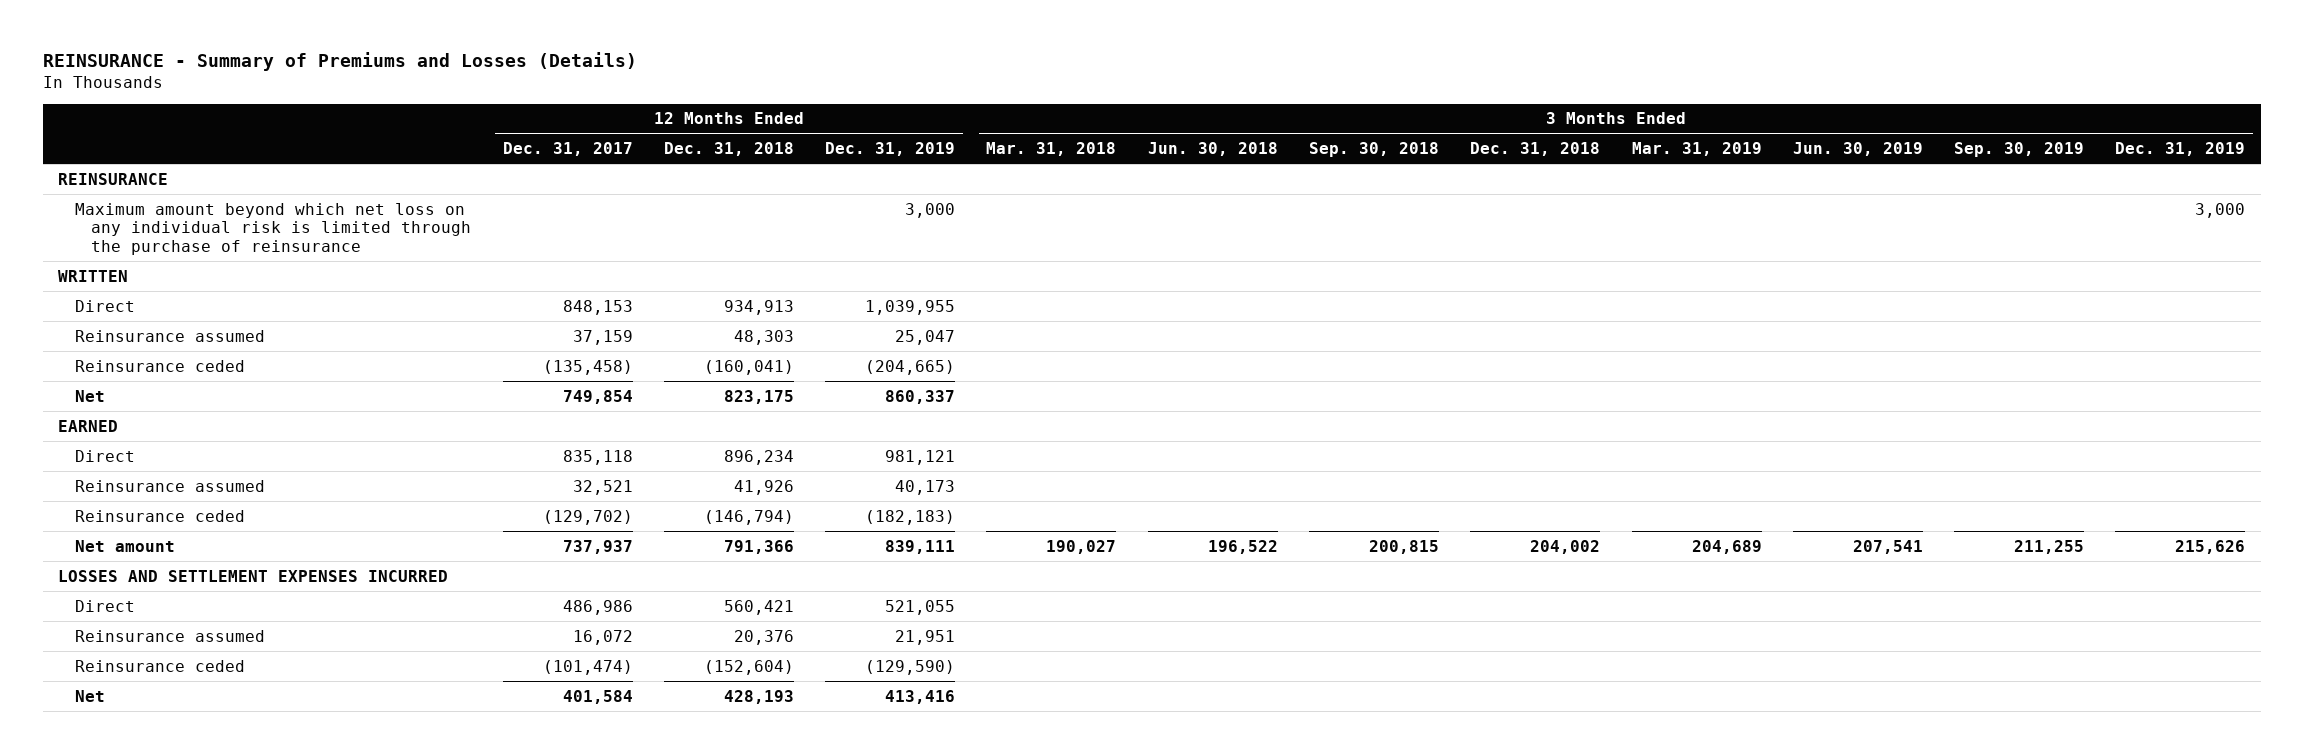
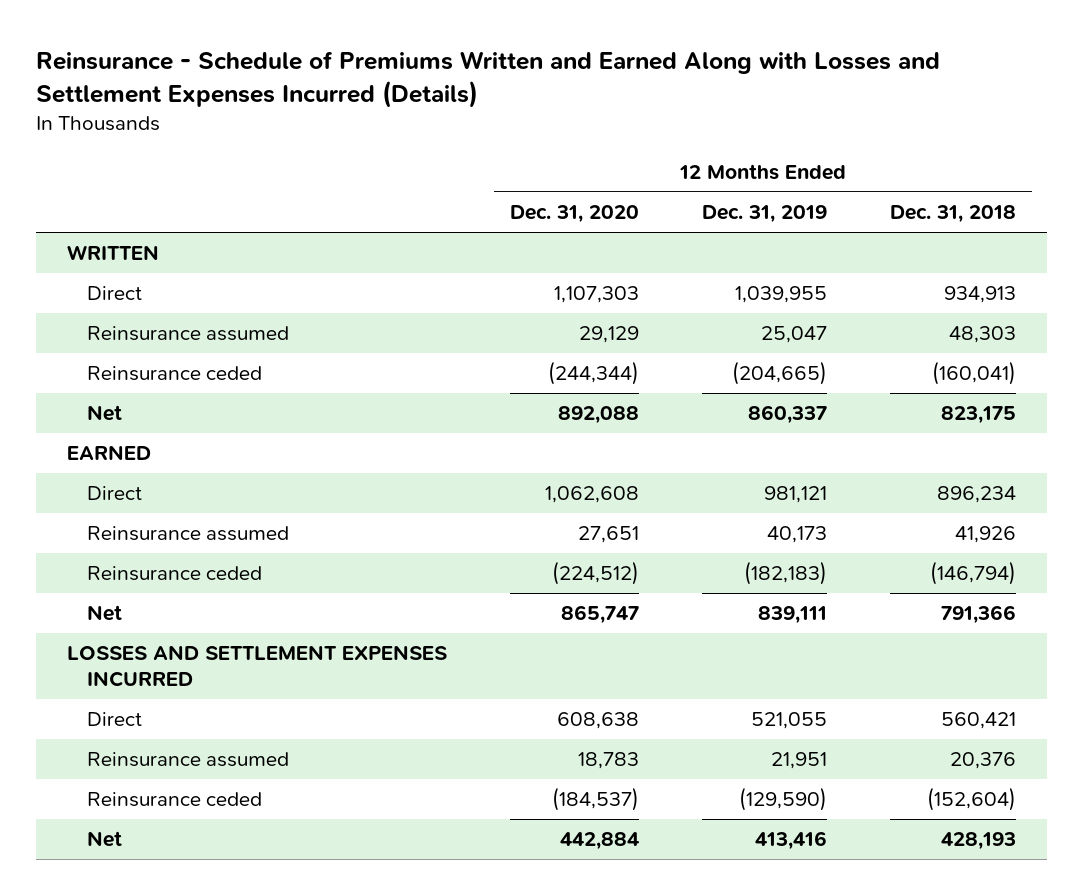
- REINSURANCE - Summary of Premiums and Losses (Details)
+ Reinsurance - Schedule of Premiums Written and Earned Along with Losses and Settlement Expenses Incurred (Details)
- | 12 Months Ended Dec. 31, 2017 | 12 Months Ended Dec. 31, 2018 | 12 Months Ended Dec. 31, 2019 | 3 Months Ended Mar. 31, 2018 | 3 Months Ended Jun. 30, 2018 | 3 Months Ended Sep. 30, 2018 | 3 Months Ended Dec. 31, 2018 | 3 Months Ended Mar. 31, 2019 | 3 Months Ended Jun. 30, 2019 | 3 Months Ended Sep. 30, 2019 | 3 Months Ended Dec. 31, 2019
+ | 12 Months Ended Dec. 31, 2020 | 12 Months Ended Dec. 31, 2019 | 12 Months Ended Dec. 31, 2018
- REINSURANCE
- Maximum amount beyond which net loss on any individual risk is limited through the purchase of reinsurance | | | 3,000 | | | | | | | | 3,000
- Net amount | 737,937 | 791,366 | 839,111 | 190,027 | 196,522 | 200,815 | 204,002 | 204,689 | 207,541 | 211,255 | 215,626
+ Net | 865,747 | 839,111 | 791,366

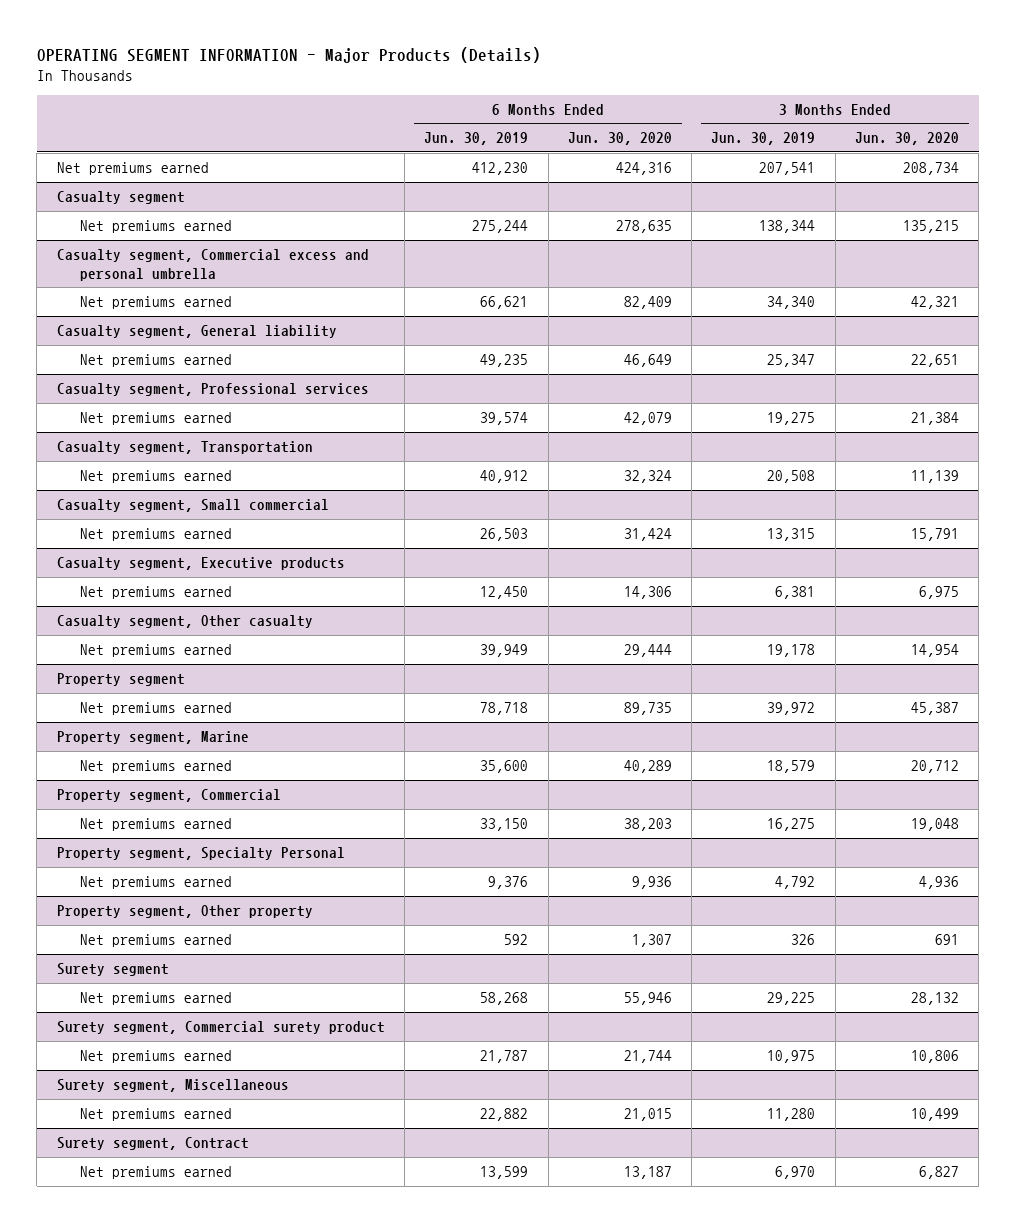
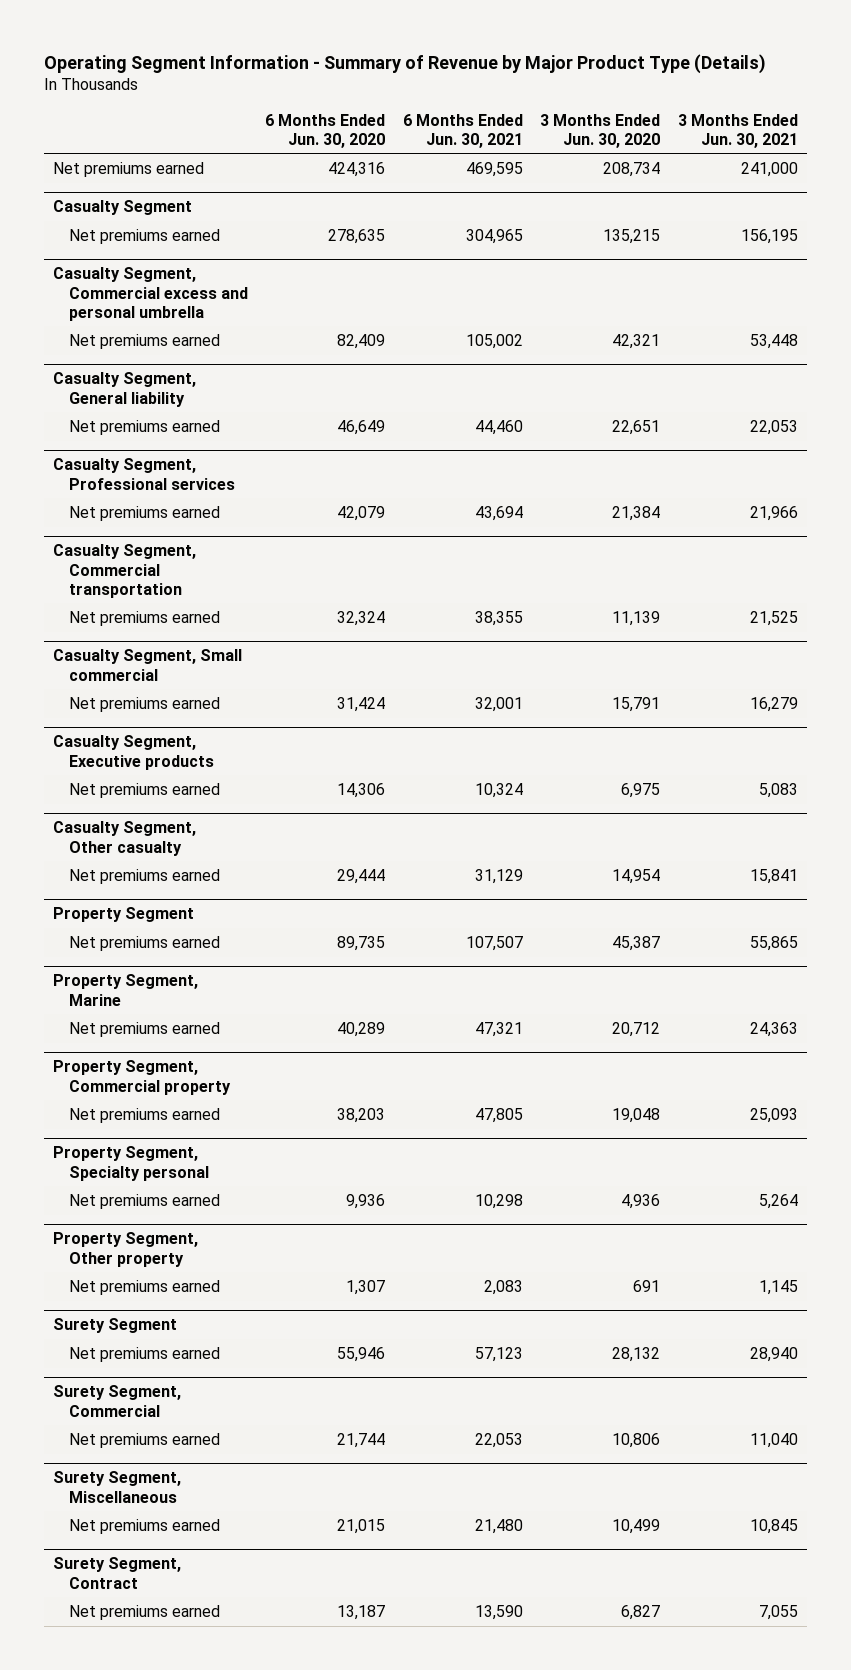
- OPERATING SEGMENT INFORMATION - Major Products (Details)
+ Operating Segment Information - Summary of Revenue by Major Product Type (Details)
- | 6 Months Ended Jun. 30, 2019 | 6 Months Ended Jun. 30, 2020 | 3 Months Ended Jun. 30, 2019 | 3 Months Ended Jun. 30, 2020
+ | 6 Months Ended Jun. 30, 2020 | 6 Months Ended Jun. 30, 2021 | 3 Months Ended Jun. 30, 2020 | 3 Months Ended Jun. 30, 2021
- Casualty segment
+ Casualty Segment
- Casualty segment, Commercial excess and personal umbrella
+ Casualty Segment, Commercial excess and personal umbrella
- Casualty segment, General liability
+ Casualty Segment, General liability
- Casualty segment, Professional services
+ Casualty Segment, Professional services
- Casualty segment, Transportation
+ Casualty Segment, Commercial transportation
- Casualty segment, Small commercial
+ Casualty Segment, Small commercial
- Casualty segment, Executive products
+ Casualty Segment, Executive products
- Casualty segment, Other casualty
+ Casualty Segment, Other casualty
- Property segment
+ Property Segment
- Property segment, Marine
+ Property Segment, Marine
- Property segment, Commercial
+ Property Segment, Commercial property
- Property segment, Specialty Personal
+ Property Segment, Specialty personal
- Property segment, Other property
+ Property Segment, Other property
- Surety segment
+ Surety Segment
- Surety segment, Commercial surety product
+ Surety Segment, Commercial
- Surety segment, Miscellaneous
+ Surety Segment, Miscellaneous
- Surety segment, Contract
+ Surety Segment, Contract

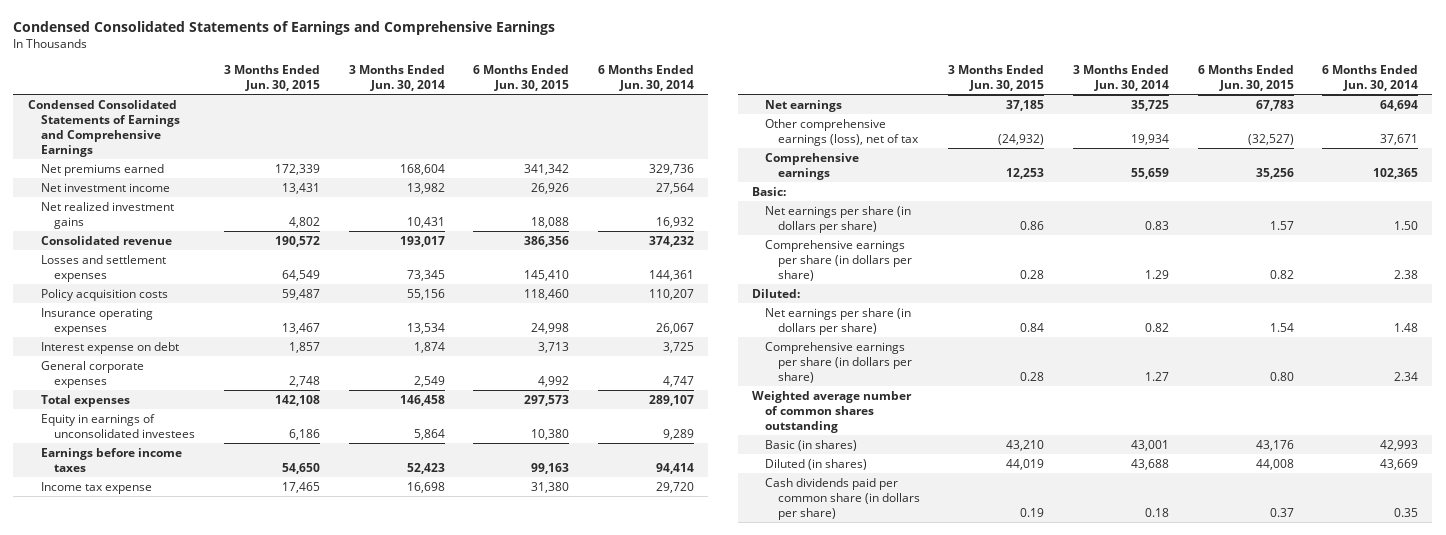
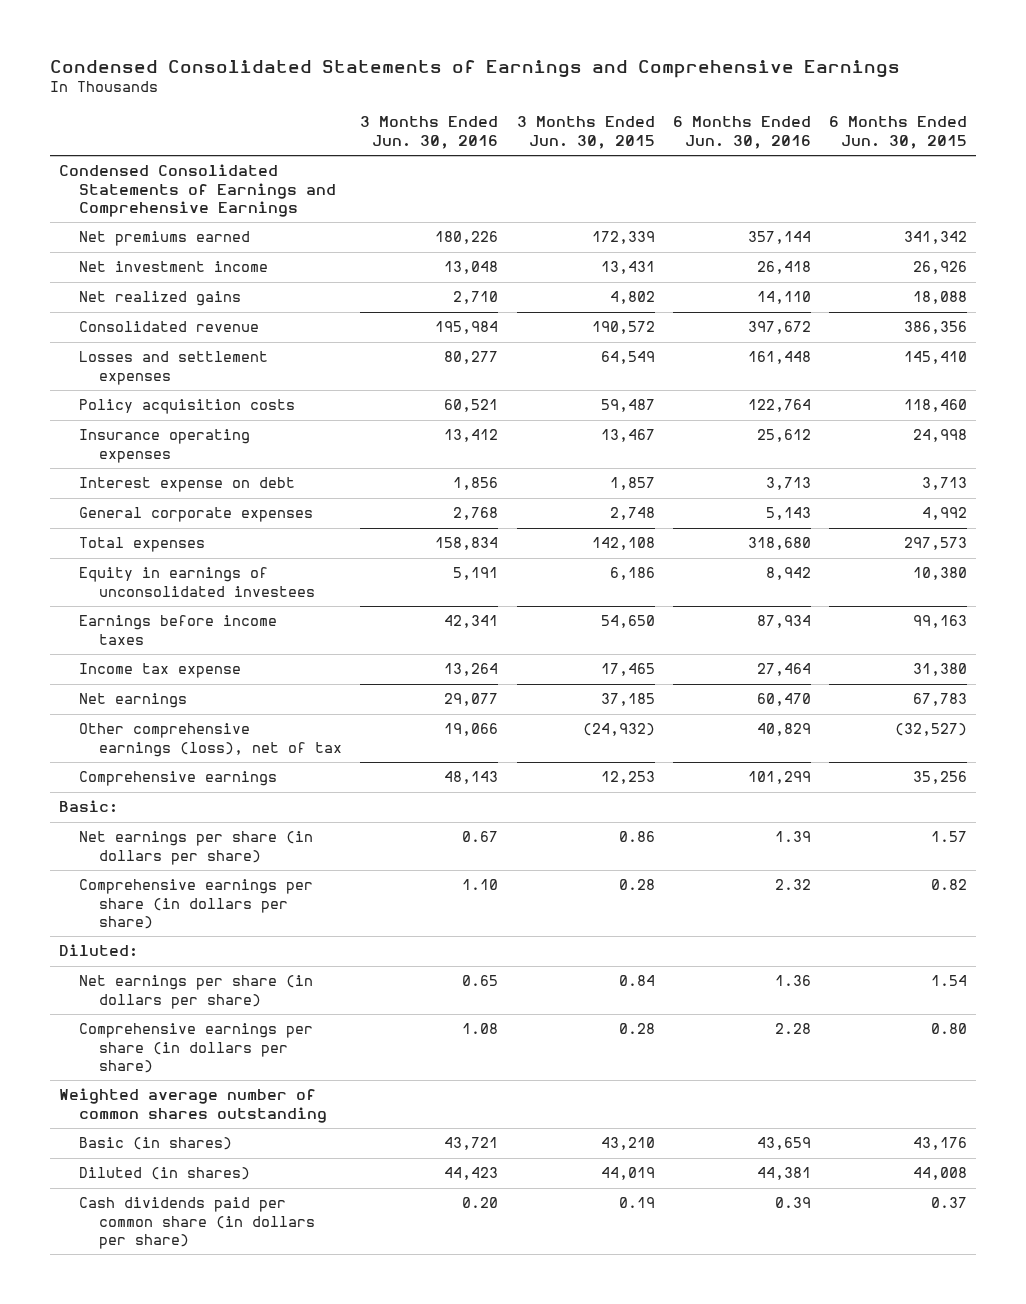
- | 3 Months Ended Jun. 30, 2015 | 3 Months Ended Jun. 30, 2014 | 6 Months Ended Jun. 30, 2015 | 6 Months Ended Jun. 30, 2014
+ | 3 Months Ended Jun. 30, 2016 | 3 Months Ended Jun. 30, 2015 | 6 Months Ended Jun. 30, 2016 | 6 Months Ended Jun. 30, 2015
- Net realized investment gains | 4,802 | 10,431 | 18,088 | 16,932
+ Net realized gains | 2,710 | 4,802 | 14,110 | 18,088

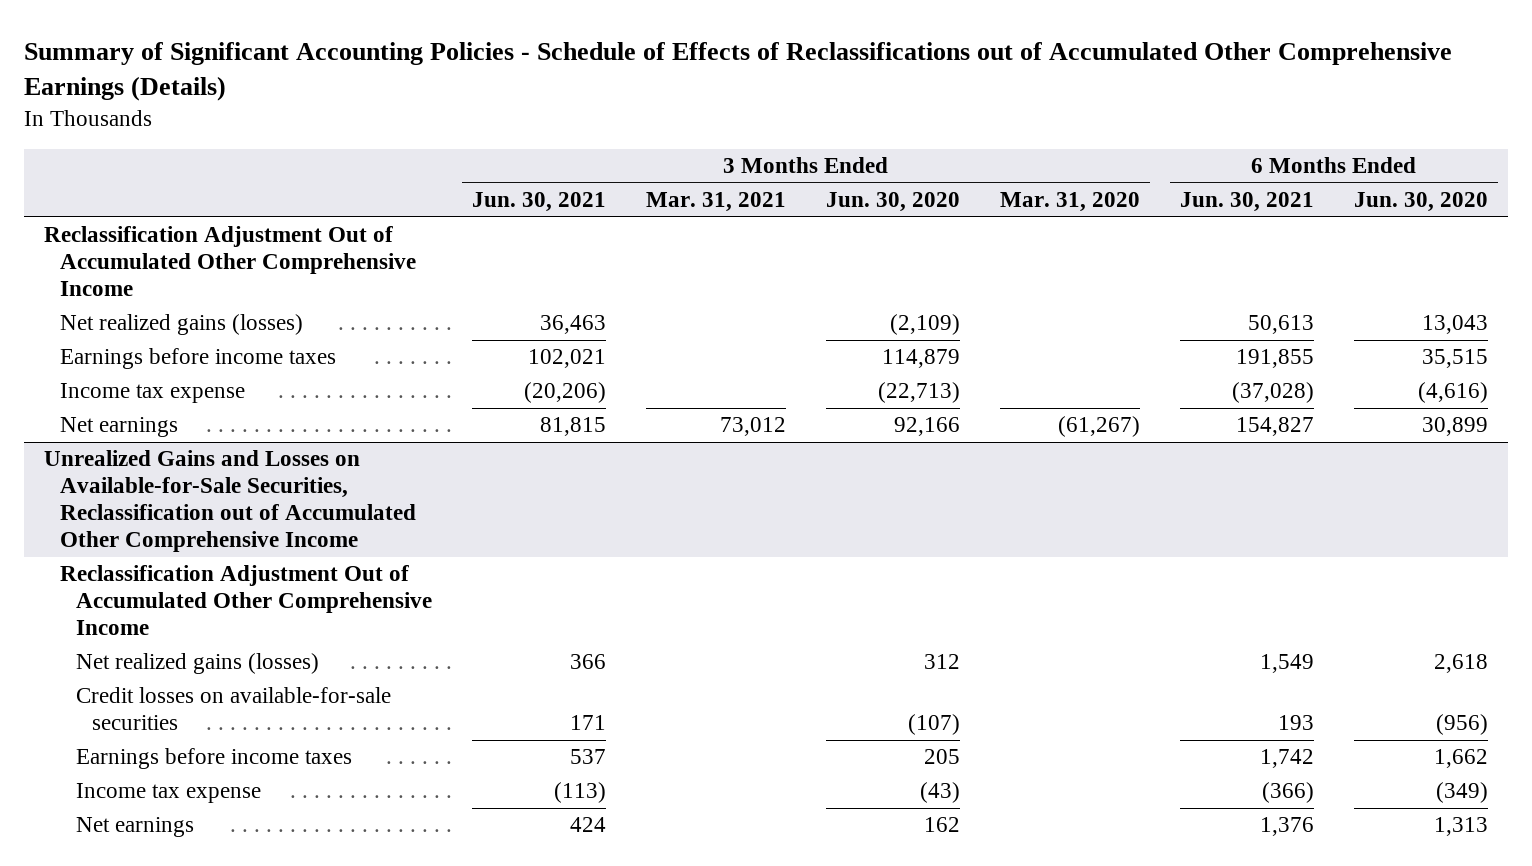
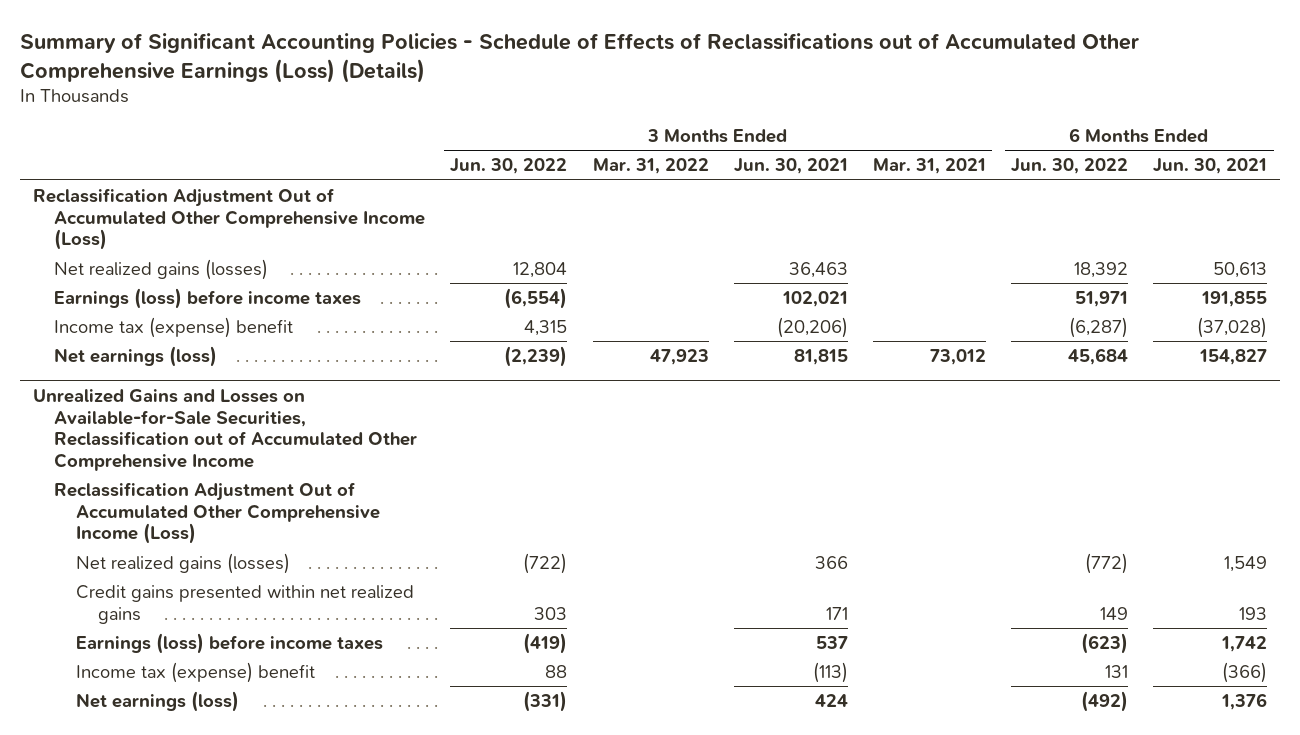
- Summary of Significant Accounting Policies - Schedule of Effects of Reclassifications out of Accumulated Other Comprehensive Earnings (Details)
+ Summary of Significant Accounting Policies - Schedule of Effects of Reclassifications out of Accumulated Other Comprehensive Earnings (Loss) (Details)
- | 3 Months Ended Jun. 30, 2021 | 3 Months Ended Mar. 31, 2021 | 3 Months Ended Jun. 30, 2020 | 3 Months Ended Mar. 31, 2020 | 6 Months Ended Jun. 30, 2021 | 6 Months Ended Jun. 30, 2020
+ | 3 Months Ended Jun. 30, 2022 | 3 Months Ended Mar. 31, 2022 | 3 Months Ended Jun. 30, 2021 | 3 Months Ended Mar. 31, 2021 | 6 Months Ended Jun. 30, 2022 | 6 Months Ended Jun. 30, 2021
- Reclassification Adjustment Out of Accumulated Other Comprehensive Income
+ Reclassification Adjustment Out of Accumulated Other Comprehensive Income (Loss)
- Earnings before income taxes | 102,021 | | 114,879 | | 191,855 | 35,515
- Income tax expense | (20,206) | | (22,713) | | (37,028) | (4,616)
- Net earnings | 81,815 | 73,012 | 92,166 | (61,267) | 154,827 | 30,899
+ Earnings (loss) before income taxes | (6,554) | | 102,021 | | 51,971 | 191,855
+ Income tax (expense) benefit | 4,315 | | (20,206) | | (6,287) | (37,028)
+ Net earnings (loss) | (2,239) | 47,923 | 81,815 | 73,012 | 45,684 | 154,827
@ Unrealized Gains and Losses on Available-for-Sale Securities, Reclassification out of Accumulated Other Comprehensive Income
- Reclassification Adjustment Out of Accumulated Other Comprehensive Income
+ Reclassification Adjustment Out of Accumulated Other Comprehensive Income (Loss)
- Credit losses on available-for-sale securities | 171 | | (107) | | 193 | (956)
- Earnings before income taxes | 537 | | 205 | | 1,742 | 1,662
- Income tax expense | (113) | | (43) | | (366) | (349)
- Net earnings | 424 | | 162 | | 1,376 | 1,313
+ Credit gains presented within net realized gains | 303 | | 171 | | 149 | 193
+ Earnings (loss) before income taxes | (419) | | 537 | | (623) | 1,742
+ Income tax (expense) benefit | 88 | | (113) | | 131 | (366)
+ Net earnings (loss) | (331) | | 424 | | (492) | 1,376

